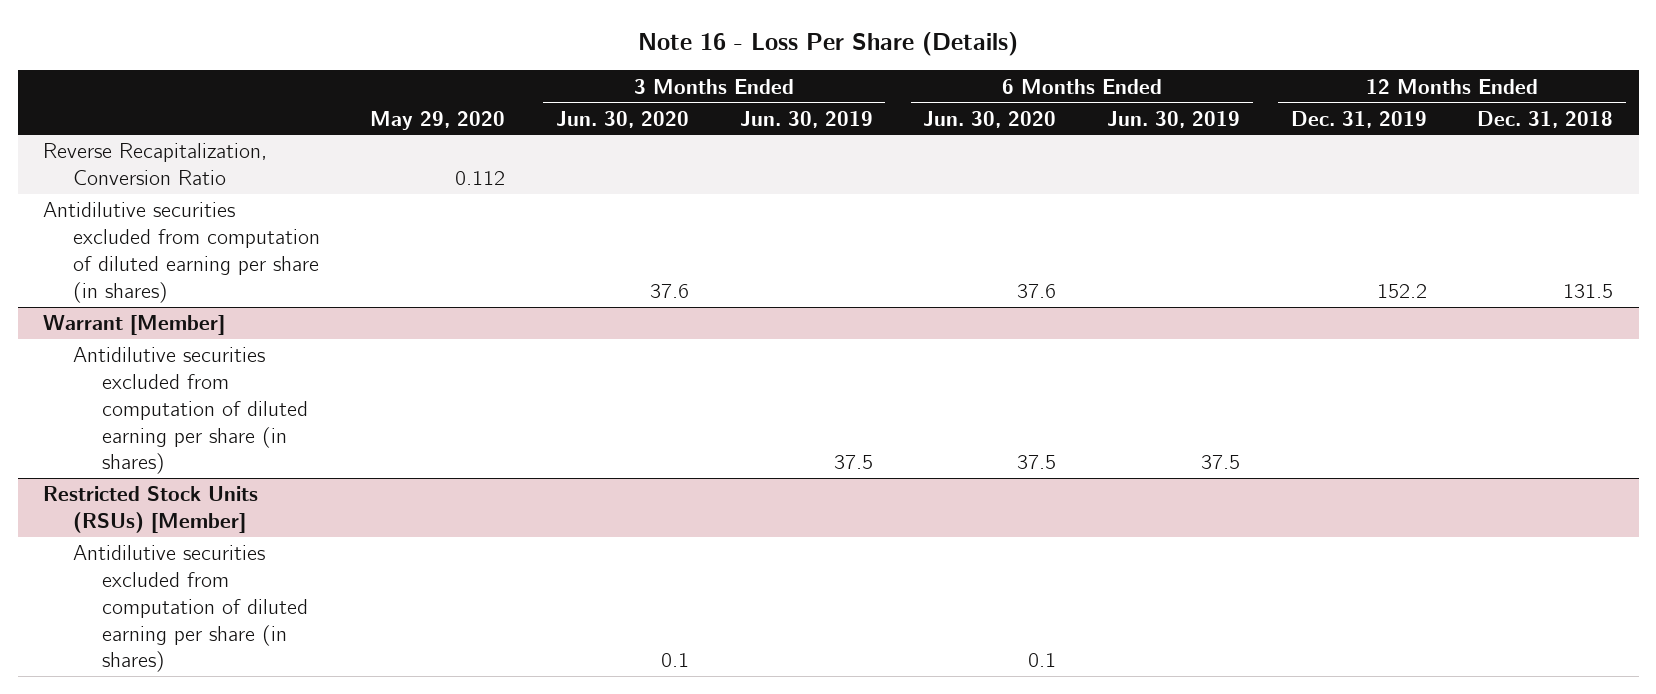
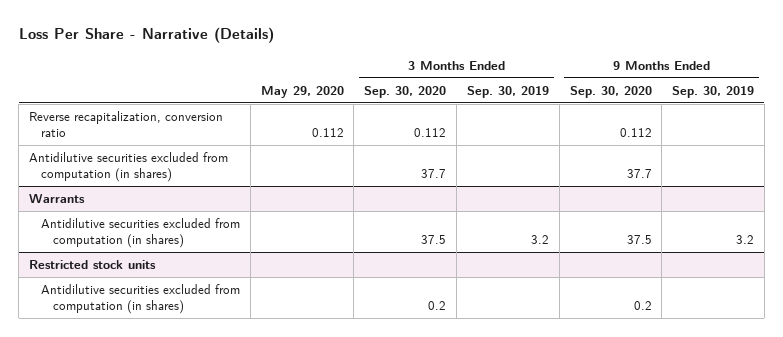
- Note 16 - Loss Per Share (Details)
+ Loss Per Share - Narrative (Details)
- | May 29, 2020 | 3 Months Ended Jun. 30, 2020 | 3 Months Ended Jun. 30, 2019 | 6 Months Ended Jun. 30, 2020 | 6 Months Ended Jun. 30, 2019 | 12 Months Ended Dec. 31, 2019 | 12 Months Ended Dec. 31, 2018
+ | May 29, 2020 | 3 Months Ended Sep. 30, 2020 | 3 Months Ended Sep. 30, 2019 | 9 Months Ended Sep. 30, 2020 | 9 Months Ended Sep. 30, 2019
- Reverse Recapitalization, Conversion Ratio | 0.112 | | | | | |
- Antidilutive securities excluded from computation of diluted earning per share (in shares) | | 37.6 | | 37.6 | | 152.2 | 131.5
- Warrant [Member]
- Antidilutive securities excluded from computation of diluted earning per share (in shares) | | | 37.5 | 37.5 | 37.5 | |
- Restricted Stock Units (RSUs) [Member]
- Antidilutive securities excluded from computation of diluted earning per share (in shares) | | 0.1 | | 0.1 | | |
+ Reverse recapitalization, conversion ratio | 0.112 | 0.112 | | 0.112 |
+ Antidilutive securities excluded from computation (in shares) | | 37.7 | | 37.7 |
+ Warrants
+ Antidilutive securities excluded from computation (in shares) | | 37.5 | 3.2 | 37.5 | 3.2
+ Restricted stock units
+ Antidilutive securities excluded from computation (in shares) | | 0.2 | | 0.2 |

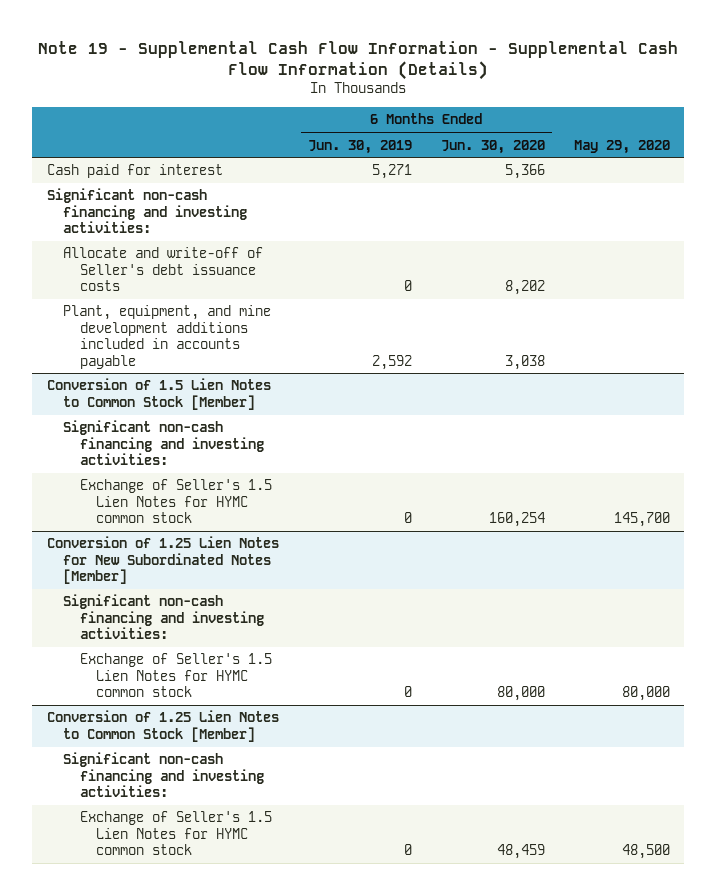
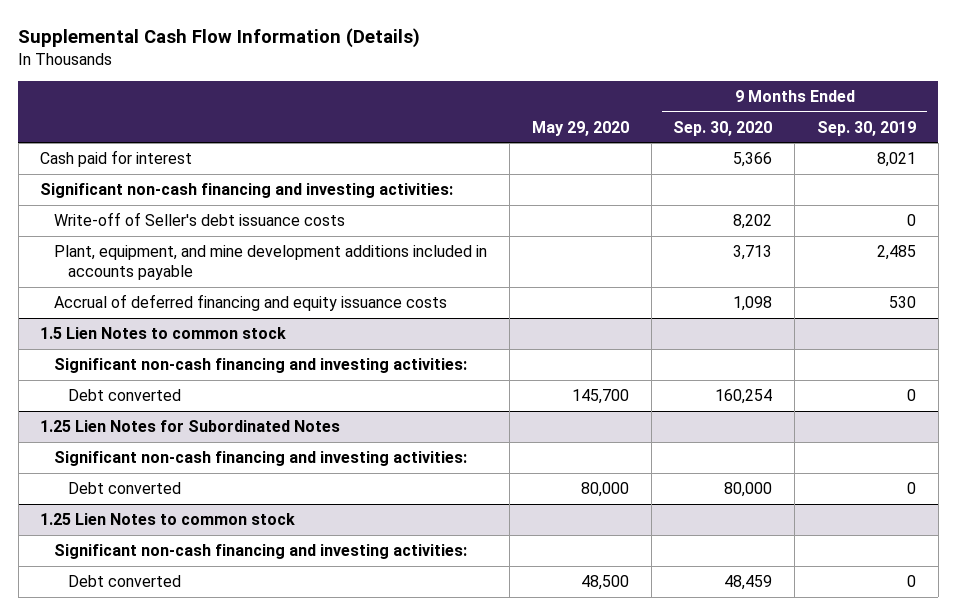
- Note 19 - Supplemental Cash Flow Information - Supplemental Cash Flow Information (Details)
+ Supplemental Cash Flow Information (Details)
- | 6 Months Ended Jun. 30, 2019 | 6 Months Ended Jun. 30, 2020 | May 29, 2020
+ | May 29, 2020 | 9 Months Ended Sep. 30, 2020 | 9 Months Ended Sep. 30, 2019
- Allocate and write-off of Seller's debt issuance costs | 0 | 8,202 |
+ Write-off of Seller's debt issuance costs | | 8,202 | 0
- Conversion of 1.5 Lien Notes to Common Stock [Member]
+ Accrual of deferred financing and equity issuance costs | | 1,098 | 530
+ 1.5 Lien Notes to common stock
- Exchange of Seller's 1.5 Lien Notes for HYMC common stock | 0 | 160,254 | 145,700
- Conversion of 1.25 Lien Notes for New Subordinated Notes [Member]
+ Debt converted | 145,700 | 160,254 | 0
+ 1.25 Lien Notes for Subordinated Notes
- Exchange of Seller's 1.5 Lien Notes for HYMC common stock | 0 | 80,000 | 80,000
- Conversion of 1.25 Lien Notes to Common Stock [Member]
+ Debt converted | 80,000 | 80,000 | 0
+ 1.25 Lien Notes to common stock
- Exchange of Seller's 1.5 Lien Notes for HYMC common stock | 0 | 48,459 | 48,500
+ Debt converted | 48,500 | 48,459 | 0

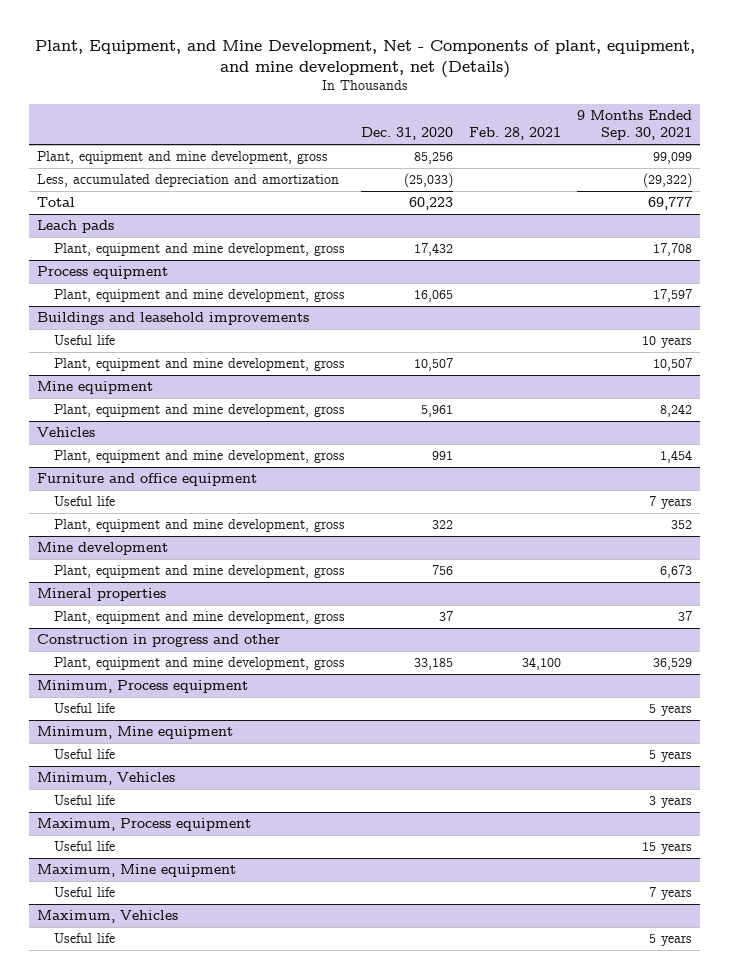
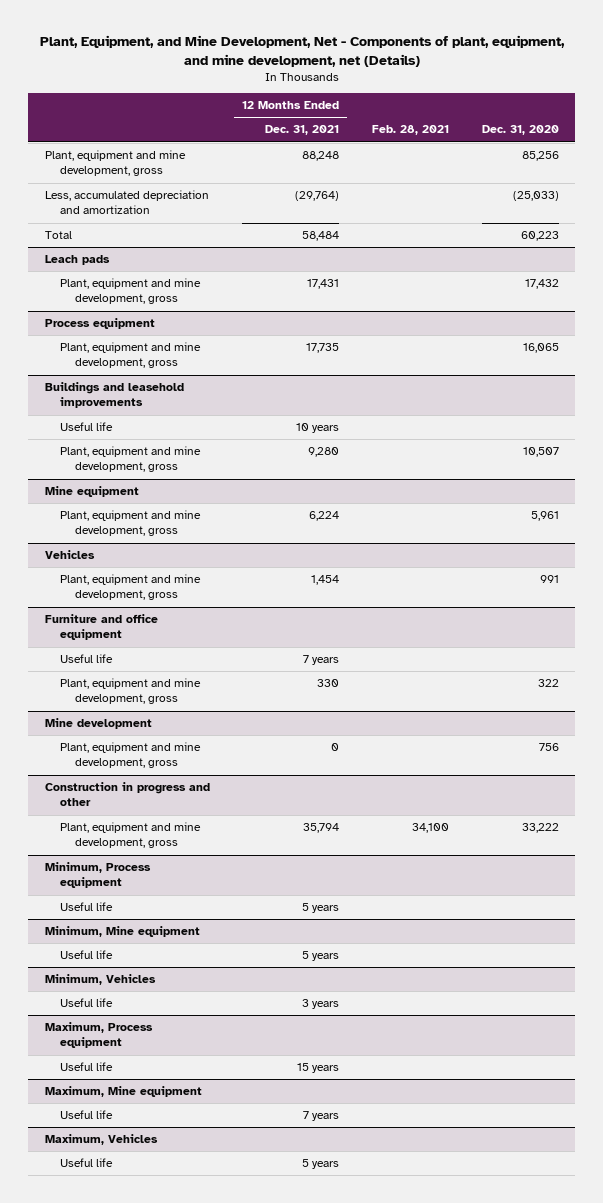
- | Dec. 31, 2020 | Feb. 28, 2021 | 9 Months Ended Sep. 30, 2021
+ | 12 Months Ended Dec. 31, 2021 | Feb. 28, 2021 | Dec. 31, 2020
- Mineral properties
- Plant, equipment and mine development, gross | 37 | | 37
@ Construction in progress and other
- Plant, equipment and mine development, gross | 33,185 | 34,100 | 36,529
+ Plant, equipment and mine development, gross | 35,794 | 34,100 | 33,222

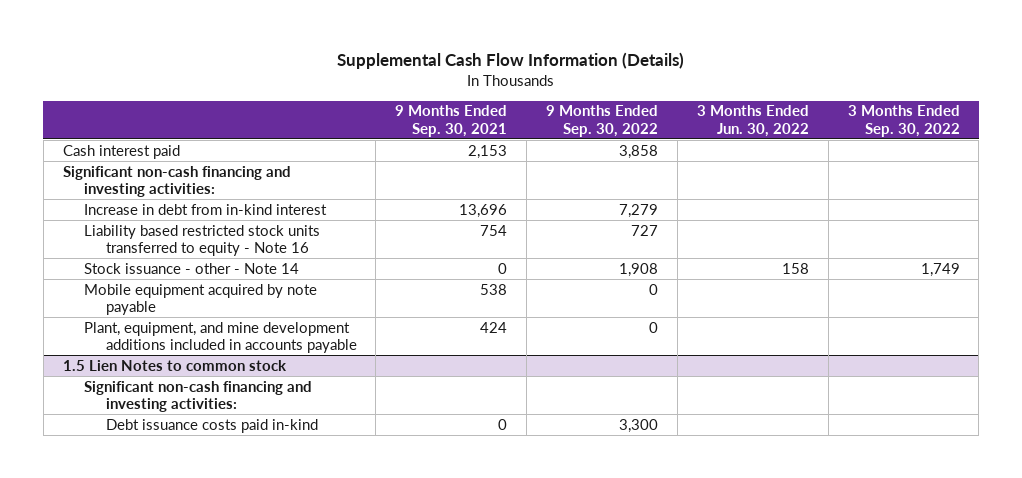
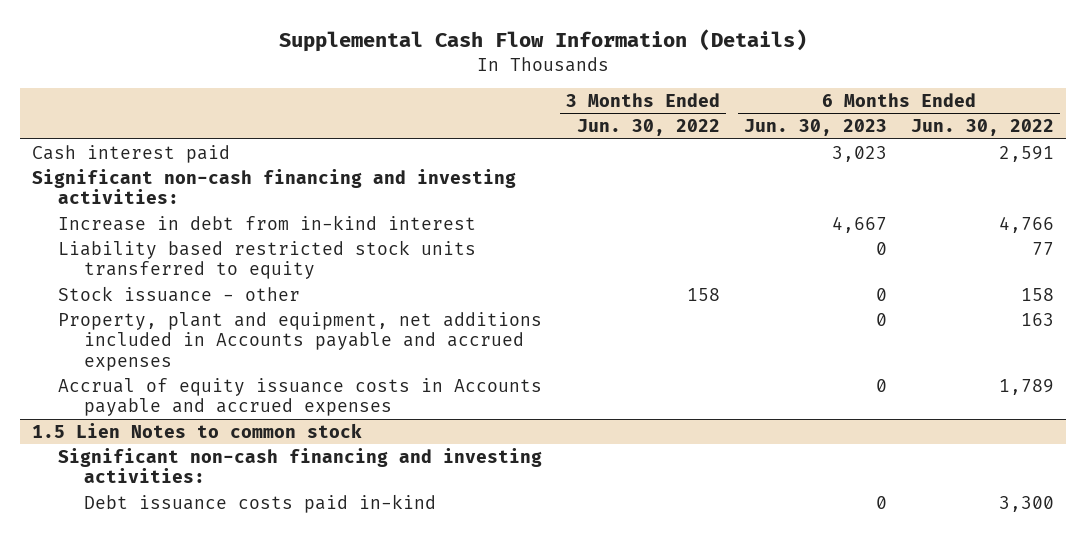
- | 9 Months Ended Sep. 30, 2021 | 9 Months Ended Sep. 30, 2022 | 3 Months Ended Jun. 30, 2022 | 3 Months Ended Sep. 30, 2022
+ | 3 Months Ended Jun. 30, 2022 | 6 Months Ended Jun. 30, 2023 | 6 Months Ended Jun. 30, 2022
- Liability based restricted stock units transferred to equity - Note 16 | 754 | 727 | |
- Stock issuance - other - Note 14 | 0 | 1,908 | 158 | 1,749
- Mobile equipment acquired by note payable | 538 | 0 | |
- Plant, equipment, and mine development additions included in accounts payable | 424 | 0 | |
+ Liability based restricted stock units transferred to equity | | 0 | 77
+ Stock issuance - other | 158 | 0 | 158
+ Property, plant and equipment, net additions included in Accounts payable and accrued expenses | | 0 | 163
+ Accrual of equity issuance costs in Accounts payable and accrued expenses | | 0 | 1,789

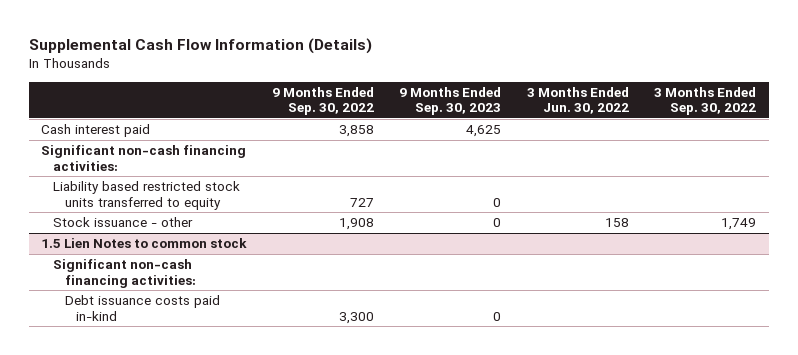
- | 3 Months Ended Jun. 30, 2022 | 6 Months Ended Jun. 30, 2023 | 6 Months Ended Jun. 30, 2022
+ | 9 Months Ended Sep. 30, 2022 | 9 Months Ended Sep. 30, 2023 | 3 Months Ended Jun. 30, 2022 | 3 Months Ended Sep. 30, 2022
- Significant non-cash financing and investing activities:
- Increase in debt from in-kind interest | | 4,667 | 4,766
+ Significant non-cash financing activities:
- Property, plant and equipment, net additions included in Accounts payable and accrued expenses | | 0 | 163
- Accrual of equity issuance costs in Accounts payable and accrued expenses | | 0 | 1,789
@ 1.5 Lien Notes to common stock
- Significant non-cash financing and investing activities:
+ Significant non-cash financing activities:

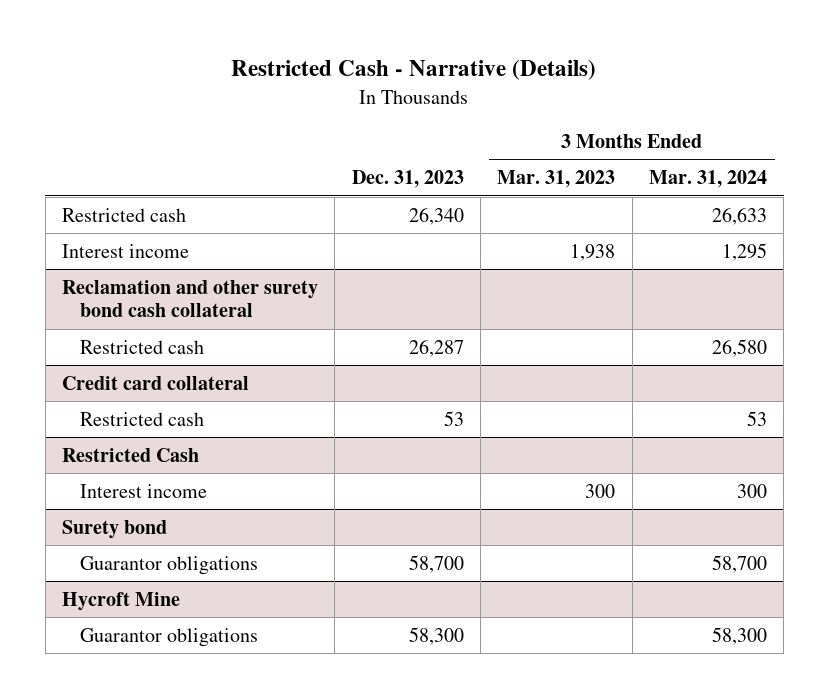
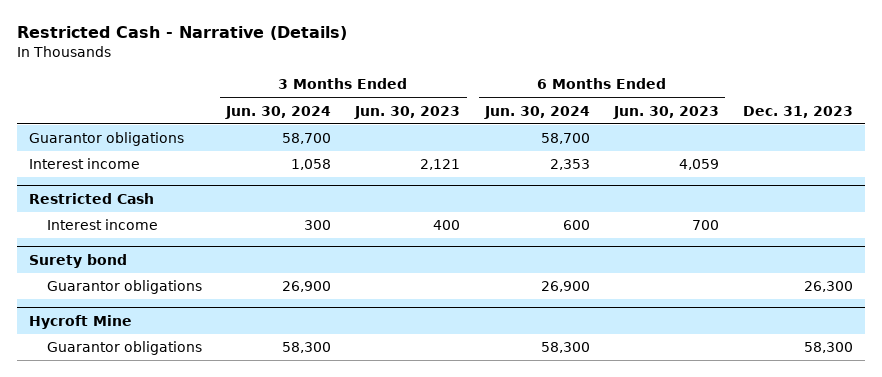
- | Dec. 31, 2023 | 3 Months Ended Mar. 31, 2023 | 3 Months Ended Mar. 31, 2024
+ | 3 Months Ended Jun. 30, 2024 | 3 Months Ended Jun. 30, 2023 | 6 Months Ended Jun. 30, 2024 | 6 Months Ended Jun. 30, 2023 | Dec. 31, 2023
- Restricted cash | 26,340 | | 26,633
+ Guarantor obligations | 58,700 | | 58,700 | |
- Reclamation and other surety bond cash collateral
- Restricted cash | 26,287 | | 26,580
- Credit card collateral
- Restricted cash | 53 | | 53
@ Surety bond
- Guarantor obligations | 58,700 | | 58,700
+ Guarantor obligations | 26,900 | | 26,900 | | 26,300

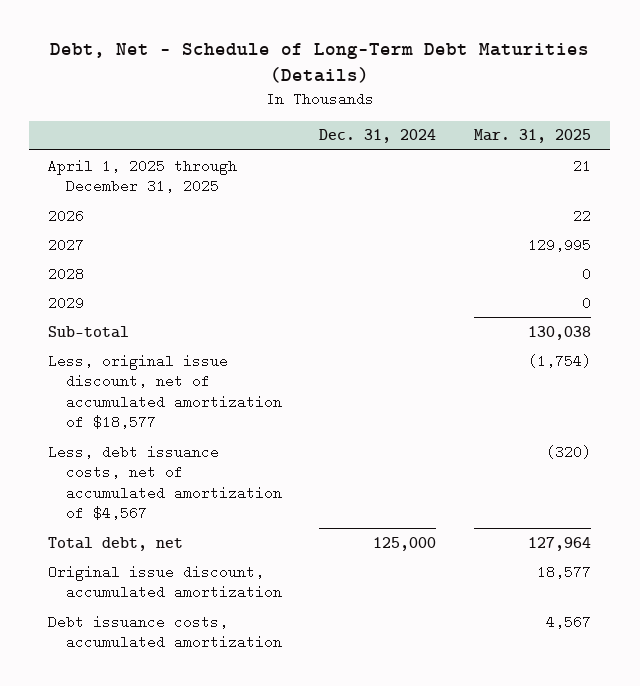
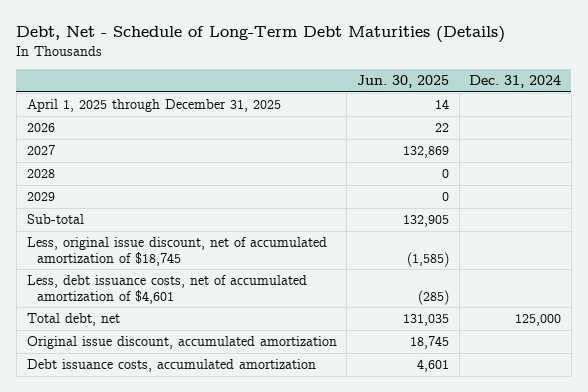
- | Dec. 31, 2024 | Mar. 31, 2025
+ | Jun. 30, 2025 | Dec. 31, 2024
- Less, original issue discount, net of accumulated amortization of $18,577 | | (1,754)
- Less, debt issuance costs, net of accumulated amortization of $4,567 | | (320)
+ Less, original issue discount, net of accumulated amortization of $18,745 | (1,585) |
+ Less, debt issuance costs, net of accumulated amortization of $4,601 | (285) |

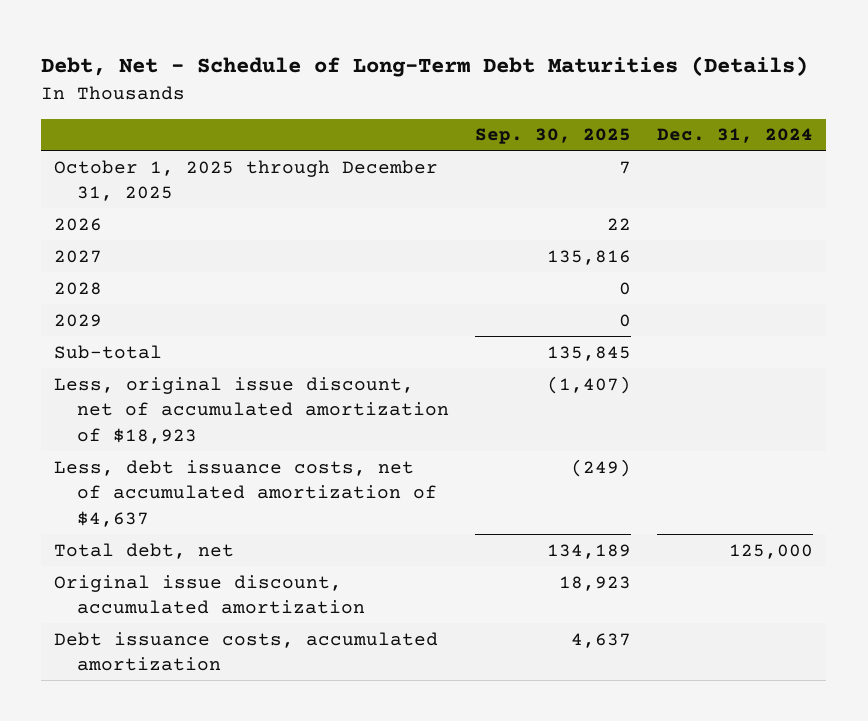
- | Jun. 30, 2025 | Dec. 31, 2024
+ | Sep. 30, 2025 | Dec. 31, 2024
- April 1, 2025 through December 31, 2025 | 14 |
+ October 1, 2025 through December 31, 2025 | 7 |
- Less, original issue discount, net of accumulated amortization of $18,745 | (1,585) |
- Less, debt issuance costs, net of accumulated amortization of $4,601 | (285) |
+ Less, original issue discount, net of accumulated amortization of $18,923 | (1,407) |
+ Less, debt issuance costs, net of accumulated amortization of $4,637 | (249) |

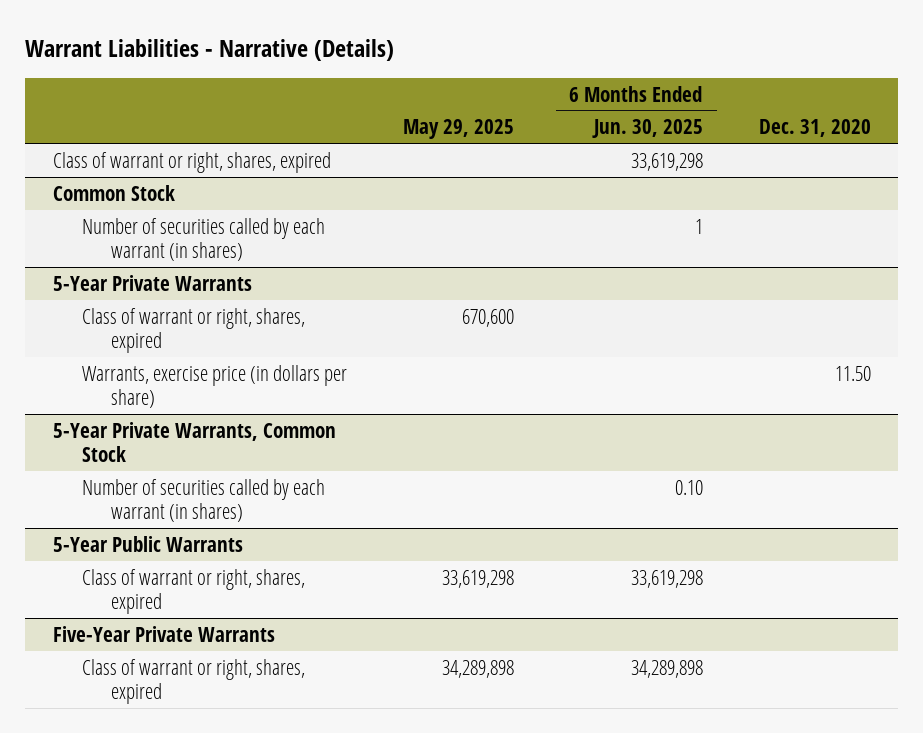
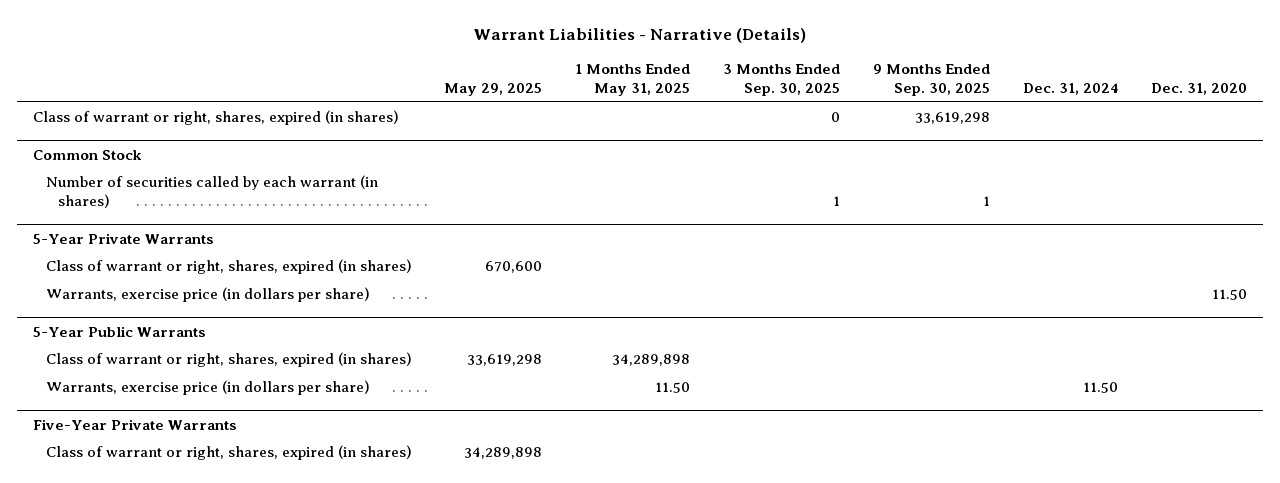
- | May 29, 2025 | 6 Months Ended Jun. 30, 2025 | Dec. 31, 2020
+ | May 29, 2025 | 1 Months Ended May 31, 2025 | 3 Months Ended Sep. 30, 2025 | 9 Months Ended Sep. 30, 2025 | Dec. 31, 2024 | Dec. 31, 2020
- Class of warrant or right, shares, expired | | 33,619,298 |
+ Class of warrant or right, shares, expired (in shares) | | | 0 | 33,619,298 | |
@ 5-Year Private Warrants
- Class of warrant or right, shares, expired | 670,600 | |
+ Class of warrant or right, shares, expired (in shares) | 670,600 | | | | |
- 5-Year Private Warrants, Common Stock
- Number of securities called by each warrant (in shares) | | 0.10 |
@ 5-Year Public Warrants
- Class of warrant or right, shares, expired | 33,619,298 | 33,619,298 |
+ Class of warrant or right, shares, expired (in shares) | 33,619,298 | 34,289,898 | | | |
+ Warrants, exercise price (in dollars per share) | | 11.50 | | | 11.50 |
@ Five-Year Private Warrants
- Class of warrant or right, shares, expired | 34,289,898 | 34,289,898 |
+ Class of warrant or right, shares, expired (in shares) | 34,289,898 | | | | |

